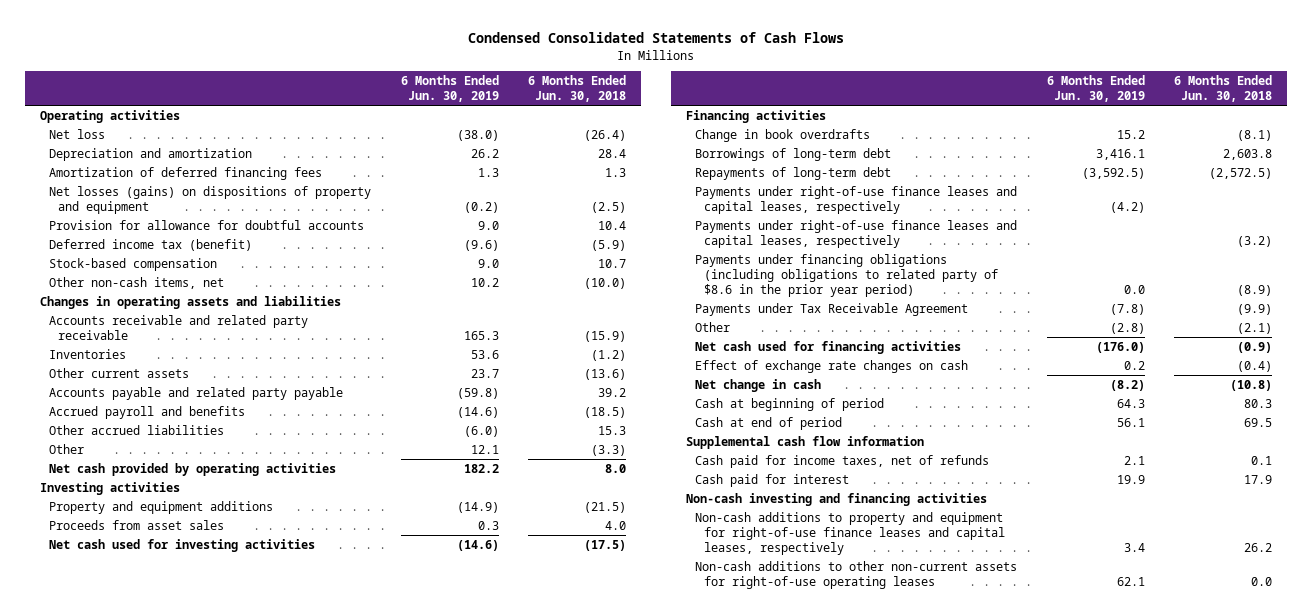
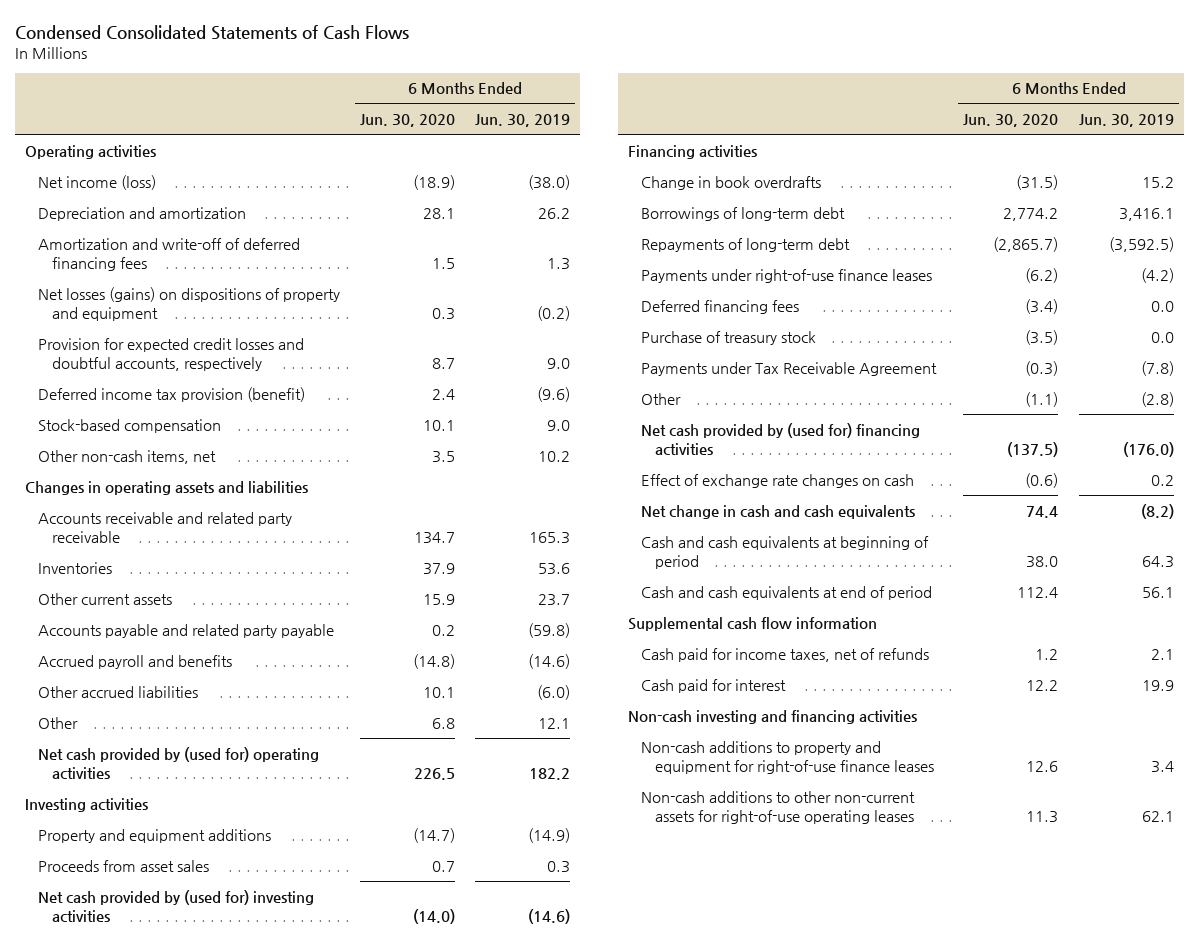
- | 6 Months Ended Jun. 30, 2019 | 6 Months Ended Jun. 30, 2018
+ | 6 Months Ended Jun. 30, 2020 | 6 Months Ended Jun. 30, 2019
- Net loss | (38.0) | (26.4)
+ Net income (loss) | (18.9) | (38.0)
- Amortization of deferred financing fees | 1.3 | 1.3
+ Amortization and write-off of deferred financing fees | 1.5 | 1.3
- Provision for allowance for doubtful accounts | 9.0 | 10.4
- Deferred income tax (benefit) | (9.6) | (5.9)
+ Provision for expected credit losses and doubtful accounts, respectively | 8.7 | 9.0
+ Deferred income tax provision (benefit) | 2.4 | (9.6)
- Net cash provided by operating activities | 182.2 | 8.0
+ Net cash provided by (used for) operating activities | 226.5 | 182.2
- Net cash used for investing activities | (14.6) | (17.5)
+ Net cash provided by (used for) investing activities | (14.0) | (14.6)
- Payments under right-of-use finance leases and capital leases, respectively | (4.2) |
- Payments under right-of-use finance leases and capital leases, respectively | | (3.2)
- Payments under financing obligations (including obligations to related party of $8.6 in the prior year period) | 0.0 | (8.9)
+ Payments under right-of-use finance leases | (6.2) | (4.2)
+ Deferred financing fees | (3.4) | 0.0
+ Purchase of treasury stock | (3.5) | 0.0
- Net cash used for financing activities | (176.0) | (0.9)
+ Net cash provided by (used for) financing activities | (137.5) | (176.0)
- Net change in cash | (8.2) | (10.8)
- Cash at beginning of period | 64.3 | 80.3
- Cash at end of period | 56.1 | 69.5
+ Net change in cash and cash equivalents | 74.4 | (8.2)
+ Cash and cash equivalents at beginning of period | 38.0 | 64.3
+ Cash and cash equivalents at end of period | 112.4 | 56.1
- Non-cash additions to property and equipment for right-of-use finance leases and capital leases, respectively | 3.4 | 26.2
+ Non-cash additions to property and equipment for right-of-use finance leases | 12.6 | 3.4

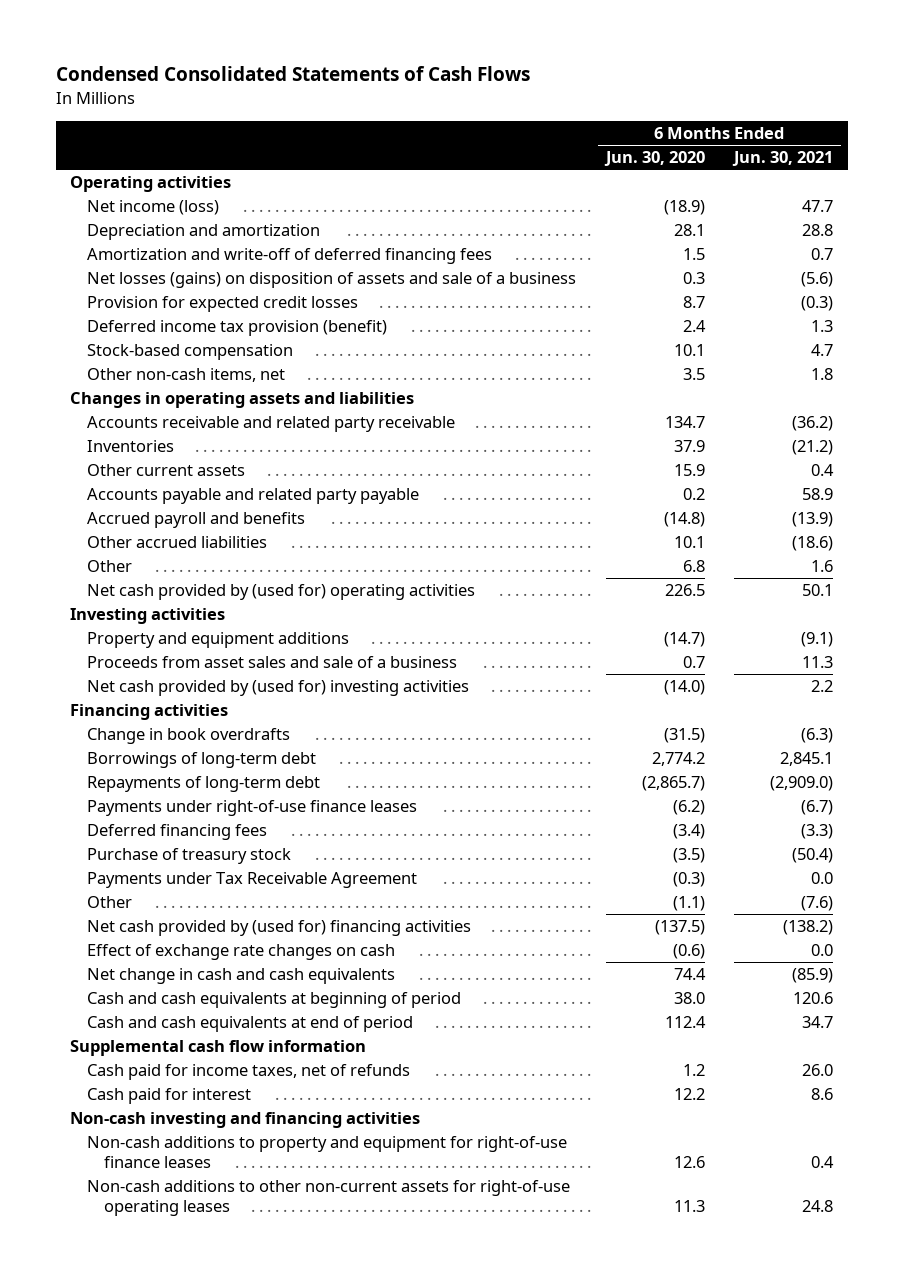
- | 6 Months Ended Jun. 30, 2020 | 6 Months Ended Jun. 30, 2019
+ | 6 Months Ended Jun. 30, 2020 | 6 Months Ended Jun. 30, 2021
- Net losses (gains) on dispositions of property and equipment | 0.3 | (0.2)
- Provision for expected credit losses and doubtful accounts, respectively | 8.7 | 9.0
+ Net losses (gains) on disposition of assets and sale of a business | 0.3 | (5.6)
+ Provision for expected credit losses | 8.7 | (0.3)
- Proceeds from asset sales | 0.7 | 0.3
+ Proceeds from asset sales and sale of a business | 0.7 | 11.3

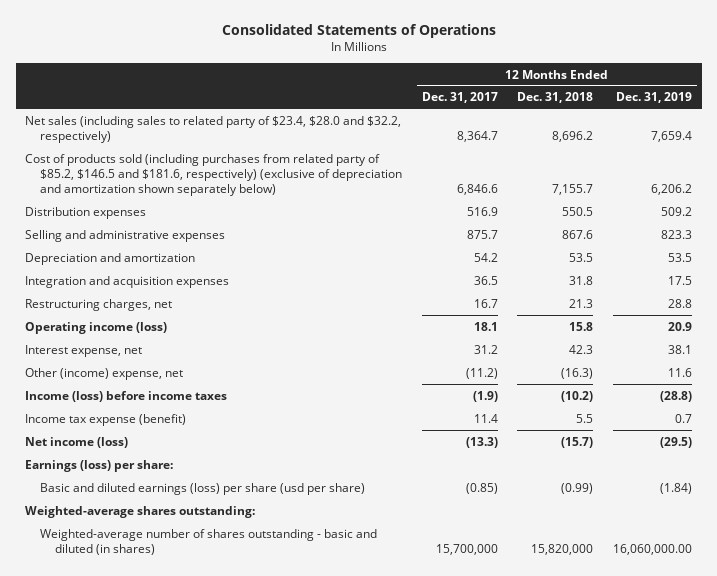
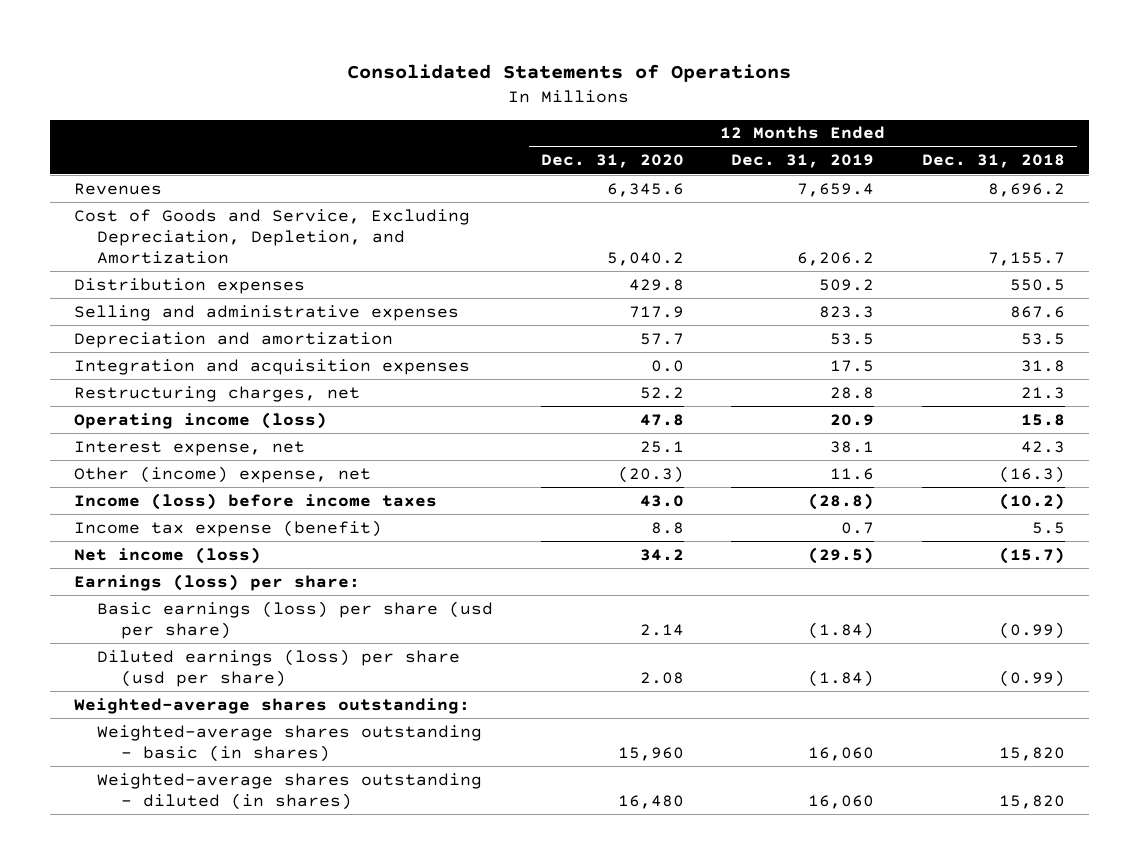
- | 12 Months Ended Dec. 31, 2017 | 12 Months Ended Dec. 31, 2018 | 12 Months Ended Dec. 31, 2019
+ | 12 Months Ended Dec. 31, 2020 | 12 Months Ended Dec. 31, 2019 | 12 Months Ended Dec. 31, 2018
- Net sales (including sales to related party of $23.4, $28.0 and $32.2, respectively) | 8,364.7 | 8,696.2 | 7,659.4
- Cost of products sold (including purchases from related party of $85.2, $146.5 and $181.6, respectively) (exclusive of depreciation and amortization shown separately below) | 6,846.6 | 7,155.7 | 6,206.2
+ Revenues | 6,345.6 | 7,659.4 | 8,696.2
+ Cost of Goods and Service, Excluding Depreciation, Depletion, and Amortization | 5,040.2 | 6,206.2 | 7,155.7
- Basic and diluted earnings (loss) per share (usd per share) | (0.85) | (0.99) | (1.84)
+ Basic earnings (loss) per share (usd per share) | 2.14 | (1.84) | (0.99)
+ Diluted earnings (loss) per share (usd per share) | 2.08 | (1.84) | (0.99)
- Weighted-average number of shares outstanding - basic and diluted (in shares) | 15,700,000 | 15,820,000 | 16,060,000.00
+ Weighted-average shares outstanding - basic (in shares) | 15,960 | 16,060 | 15,820
+ Weighted-average shares outstanding - diluted (in shares) | 16,480 | 16,060 | 15,820

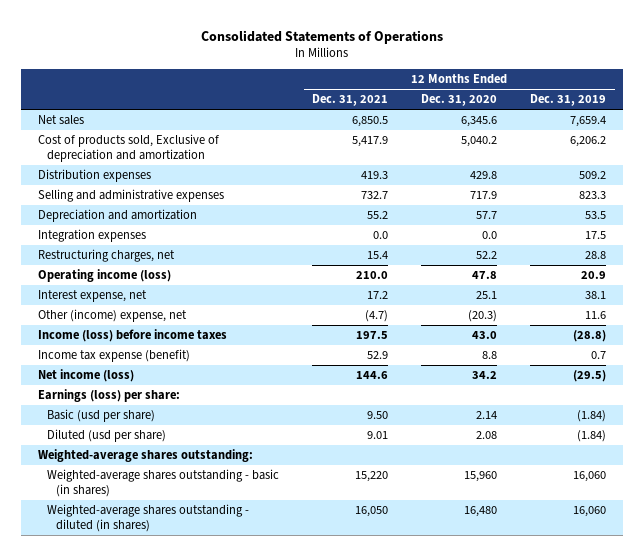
- | 12 Months Ended Dec. 31, 2020 | 12 Months Ended Dec. 31, 2019 | 12 Months Ended Dec. 31, 2018
+ | 12 Months Ended Dec. 31, 2021 | 12 Months Ended Dec. 31, 2020 | 12 Months Ended Dec. 31, 2019
- Revenues | 6,345.6 | 7,659.4 | 8,696.2
- Cost of Goods and Service, Excluding Depreciation, Depletion, and Amortization | 5,040.2 | 6,206.2 | 7,155.7
+ Net sales | 6,850.5 | 6,345.6 | 7,659.4
+ Cost of products sold, Exclusive of depreciation and amortization | 5,417.9 | 5,040.2 | 6,206.2
- Integration and acquisition expenses | 0.0 | 17.5 | 31.8
+ Integration expenses | 0.0 | 0.0 | 17.5
- Basic earnings (loss) per share (usd per share) | 2.14 | (1.84) | (0.99)
- Diluted earnings (loss) per share (usd per share) | 2.08 | (1.84) | (0.99)
+ Basic (usd per share) | 9.50 | 2.14 | (1.84)
+ Diluted (usd per share) | 9.01 | 2.08 | (1.84)

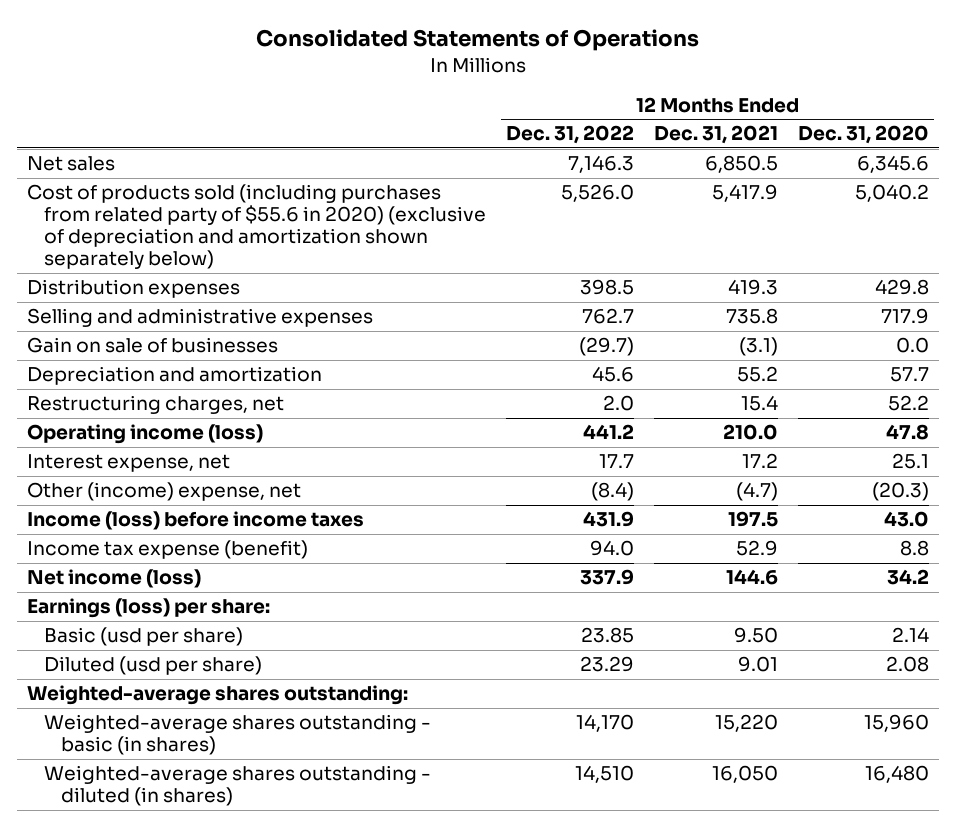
- | 12 Months Ended Dec. 31, 2021 | 12 Months Ended Dec. 31, 2020 | 12 Months Ended Dec. 31, 2019
+ | 12 Months Ended Dec. 31, 2022 | 12 Months Ended Dec. 31, 2021 | 12 Months Ended Dec. 31, 2020
- Cost of products sold, Exclusive of depreciation and amortization | 5,417.9 | 5,040.2 | 6,206.2
+ Cost of products sold (including purchases from related party of $55.6 in 2020) (exclusive of depreciation and amortization shown separately below) | 5,526.0 | 5,417.9 | 5,040.2
- Selling and administrative expenses | 732.7 | 717.9 | 823.3
+ Selling and administrative expenses | 762.7 | 735.8 | 717.9
+ Gain on sale of businesses | (29.7) | (3.1) | 0.0
- Integration expenses | 0.0 | 0.0 | 17.5

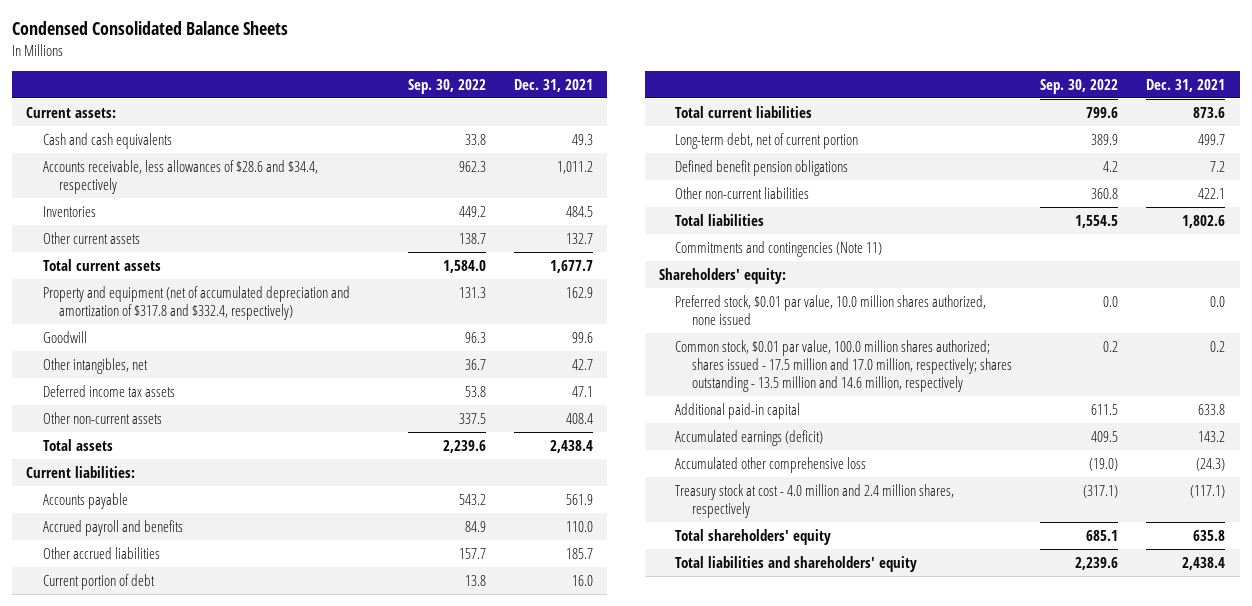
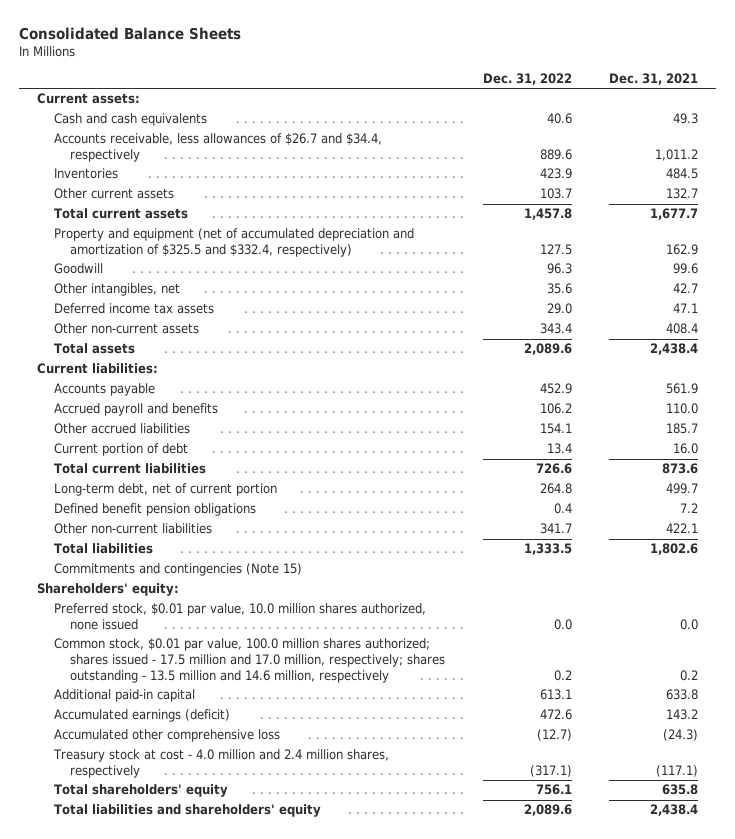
- Condensed Consolidated Balance Sheets
+ Consolidated Balance Sheets
- | Sep. 30, 2022 | Dec. 31, 2021
+ | Dec. 31, 2022 | Dec. 31, 2021
- Accounts receivable, less allowances of $28.6 and $34.4, respectively | 962.3 | 1,011.2
+ Accounts receivable, less allowances of $26.7 and $34.4, respectively | 889.6 | 1,011.2
- Property and equipment (net of accumulated depreciation and amortization of $317.8 and $332.4, respectively) | 131.3 | 162.9
+ Property and equipment (net of accumulated depreciation and amortization of $325.5 and $332.4, respectively) | 127.5 | 162.9
- Commitments and contingencies (Note 11)
+ Commitments and contingencies (Note 15)

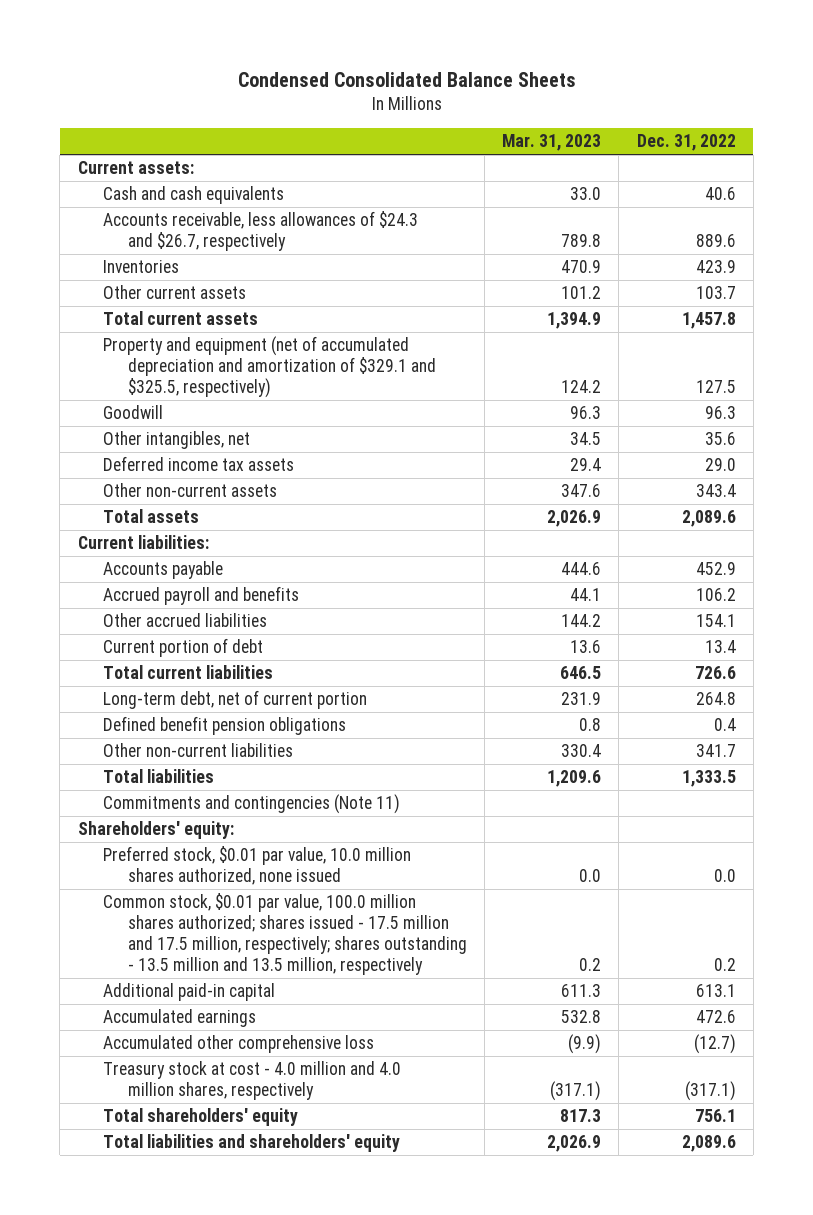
- Consolidated Balance Sheets
+ Condensed Consolidated Balance Sheets
- | Dec. 31, 2022 | Dec. 31, 2021
+ | Mar. 31, 2023 | Dec. 31, 2022
- Accounts receivable, less allowances of $26.7 and $34.4, respectively | 889.6 | 1,011.2
+ Accounts receivable, less allowances of $24.3 and $26.7, respectively | 789.8 | 889.6
- Property and equipment (net of accumulated depreciation and amortization of $325.5 and $332.4, respectively) | 127.5 | 162.9
+ Property and equipment (net of accumulated depreciation and amortization of $329.1 and $325.5, respectively) | 124.2 | 127.5
- Commitments and contingencies (Note 15)
+ Commitments and contingencies (Note 11)
- Common stock, $0.01 par value, 100.0 million shares authorized; shares issued - 17.5 million and 17.0 million, respectively; shares outstanding - 13.5 million and 14.6 million, respectively | 0.2 | 0.2
+ Common stock, $0.01 par value, 100.0 million shares authorized; shares issued - 17.5 million and 17.5 million, respectively; shares outstanding - 13.5 million and 13.5 million, respectively | 0.2 | 0.2
- Accumulated earnings (deficit) | 472.6 | 143.2
+ Accumulated earnings | 532.8 | 472.6
- Treasury stock at cost - 4.0 million and 2.4 million shares, respectively | (317.1) | (117.1)
+ Treasury stock at cost - 4.0 million and 4.0 million shares, respectively | (317.1) | (317.1)

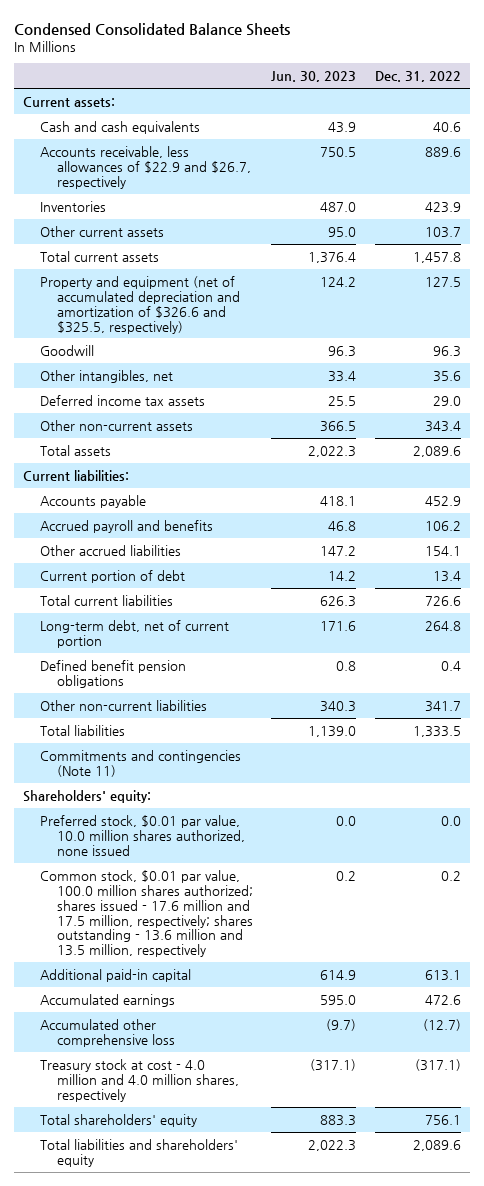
- | Mar. 31, 2023 | Dec. 31, 2022
+ | Jun. 30, 2023 | Dec. 31, 2022
- Accounts receivable, less allowances of $24.3 and $26.7, respectively | 789.8 | 889.6
+ Accounts receivable, less allowances of $22.9 and $26.7, respectively | 750.5 | 889.6
- Property and equipment (net of accumulated depreciation and amortization of $329.1 and $325.5, respectively) | 124.2 | 127.5
+ Property and equipment (net of accumulated depreciation and amortization of $326.6 and $325.5, respectively) | 124.2 | 127.5
- Common stock, $0.01 par value, 100.0 million shares authorized; shares issued - 17.5 million and 17.5 million, respectively; shares outstanding - 13.5 million and 13.5 million, respectively | 0.2 | 0.2
+ Common stock, $0.01 par value, 100.0 million shares authorized; shares issued - 17.6 million and 17.5 million, respectively; shares outstanding - 13.6 million and 13.5 million, respectively | 0.2 | 0.2

